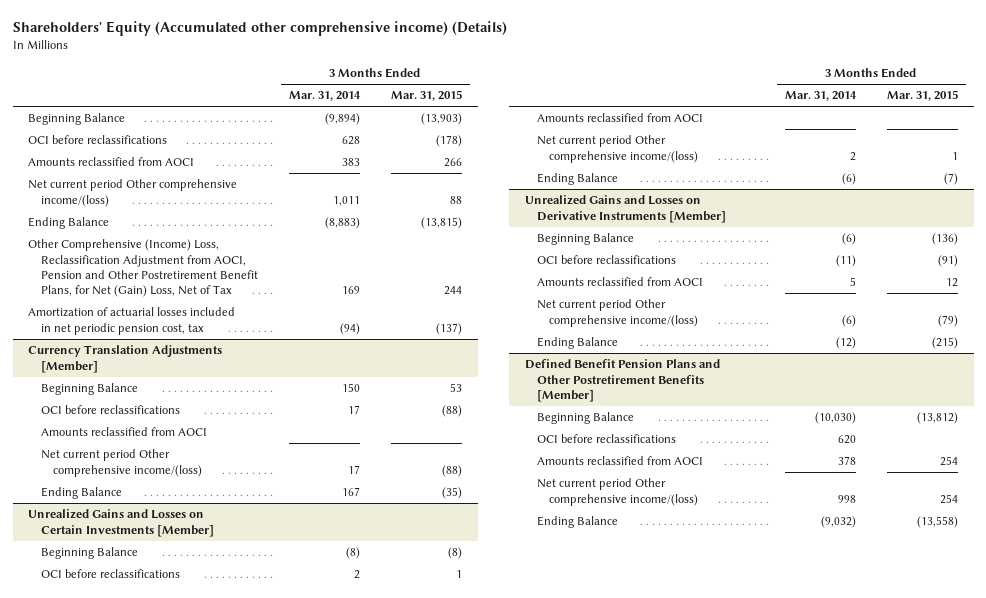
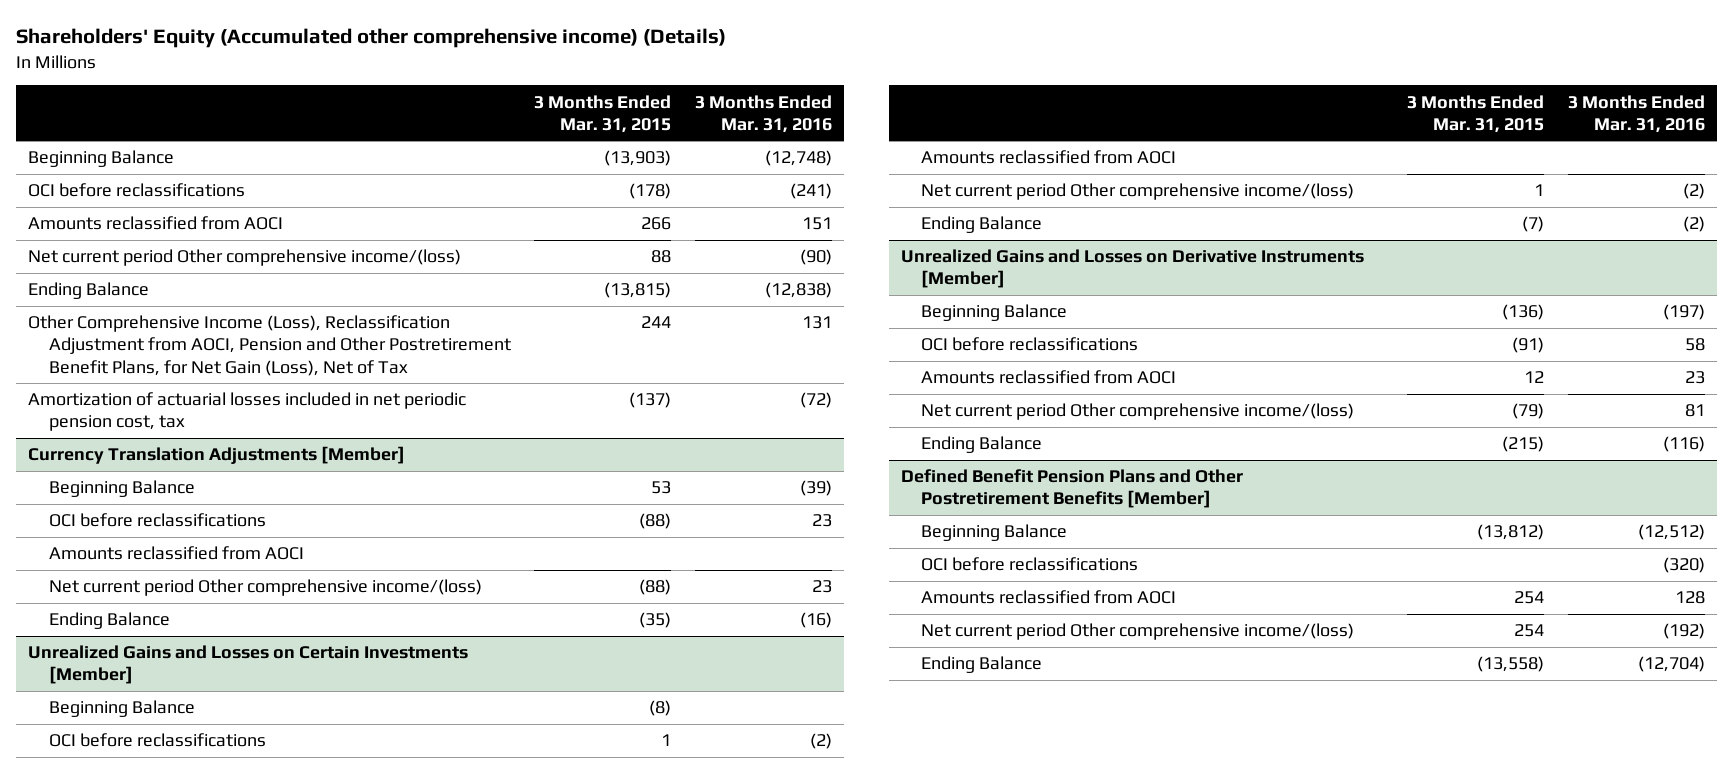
- | 3 Months Ended Mar. 31, 2014 | 3 Months Ended Mar. 31, 2015
+ | 3 Months Ended Mar. 31, 2015 | 3 Months Ended Mar. 31, 2016
- Other Comprehensive (Income) Loss, Reclassification Adjustment from AOCI, Pension and Other Postretirement Benefit Plans, for Net (Gain) Loss, Net of Tax | 169 | 244
+ Other Comprehensive Income (Loss), Reclassification Adjustment from AOCI, Pension and Other Postretirement Benefit Plans, for Net Gain (Loss), Net of Tax | 244 | 131

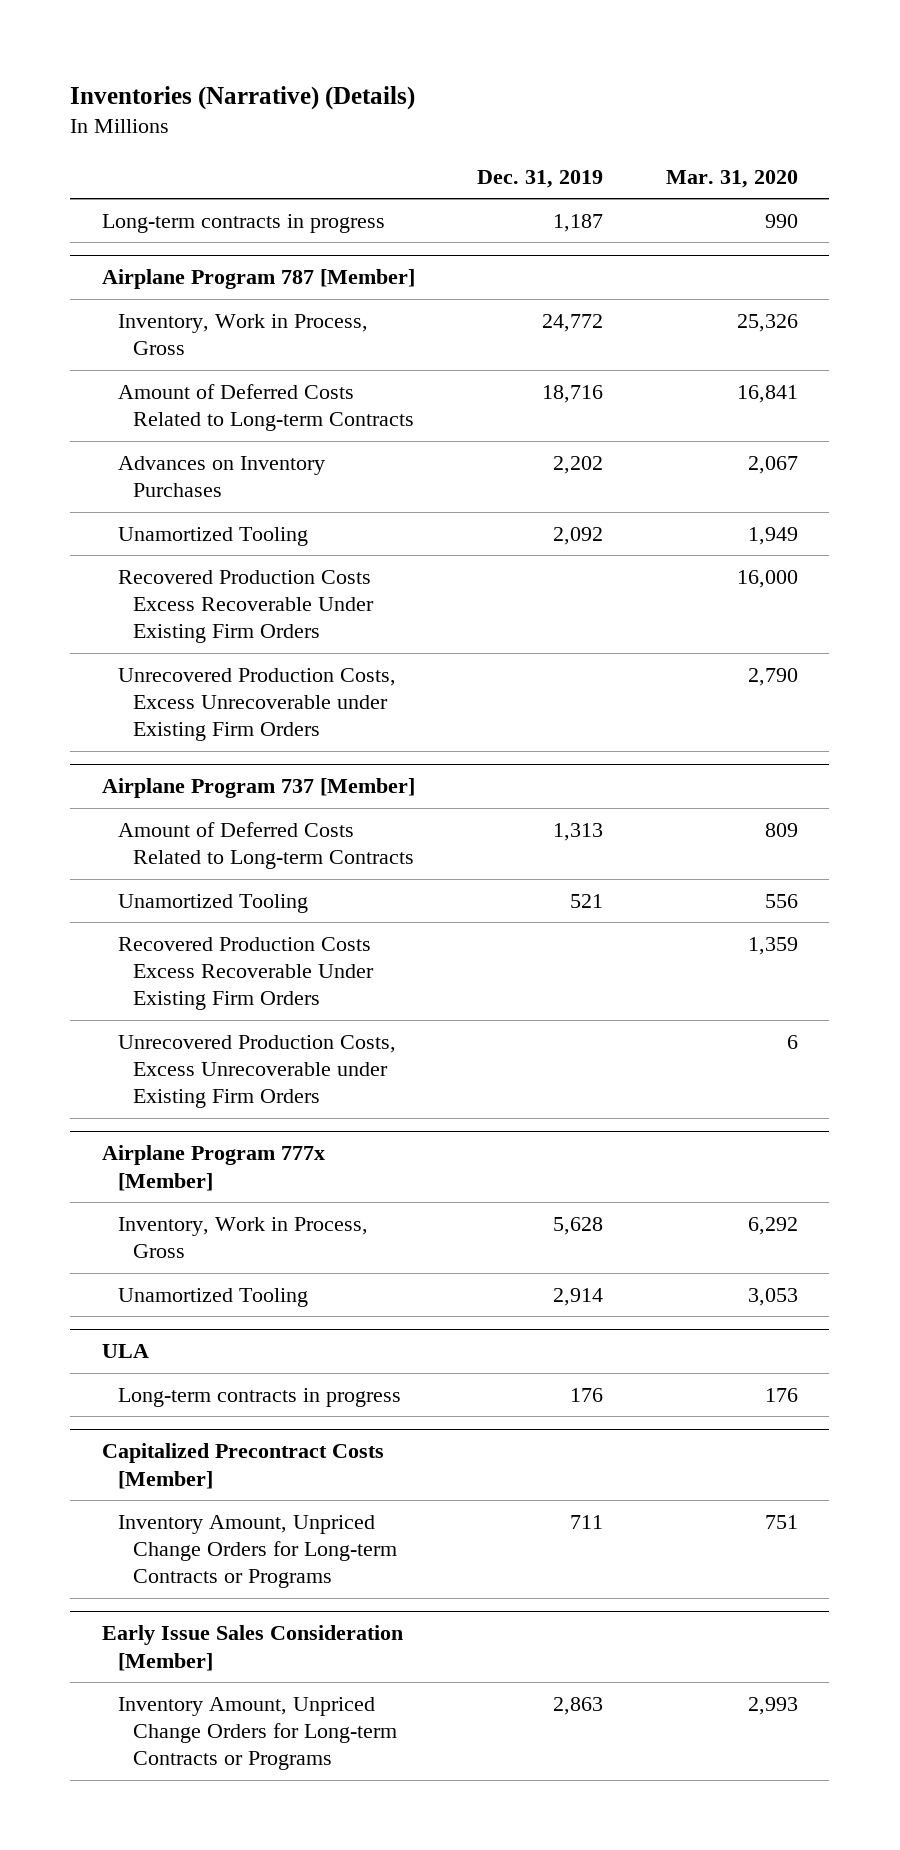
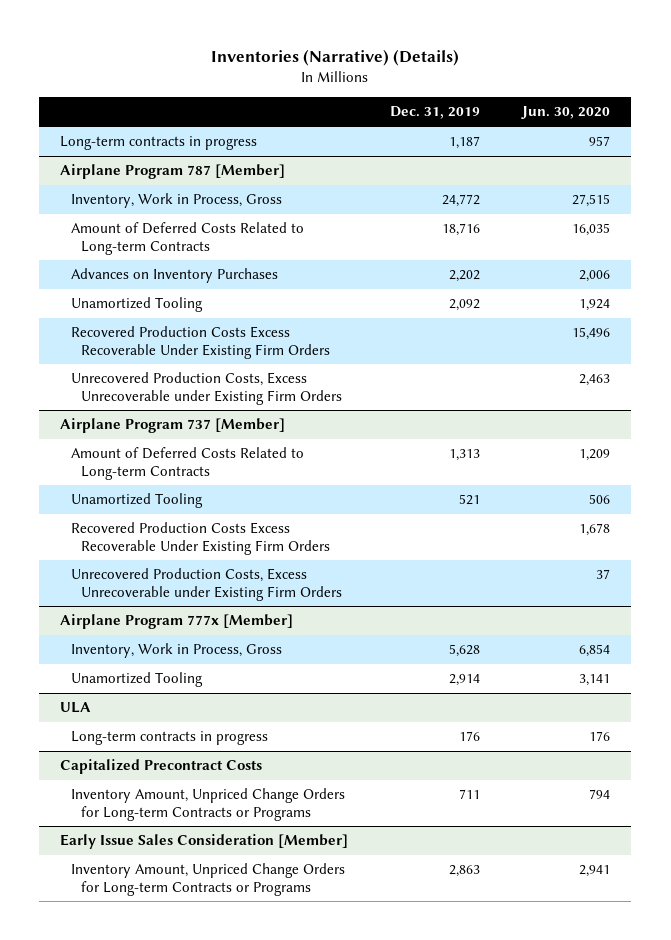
- | Dec. 31, 2019 | Mar. 31, 2020
+ | Dec. 31, 2019 | Jun. 30, 2020
- Capitalized Precontract Costs [Member]
+ Capitalized Precontract Costs

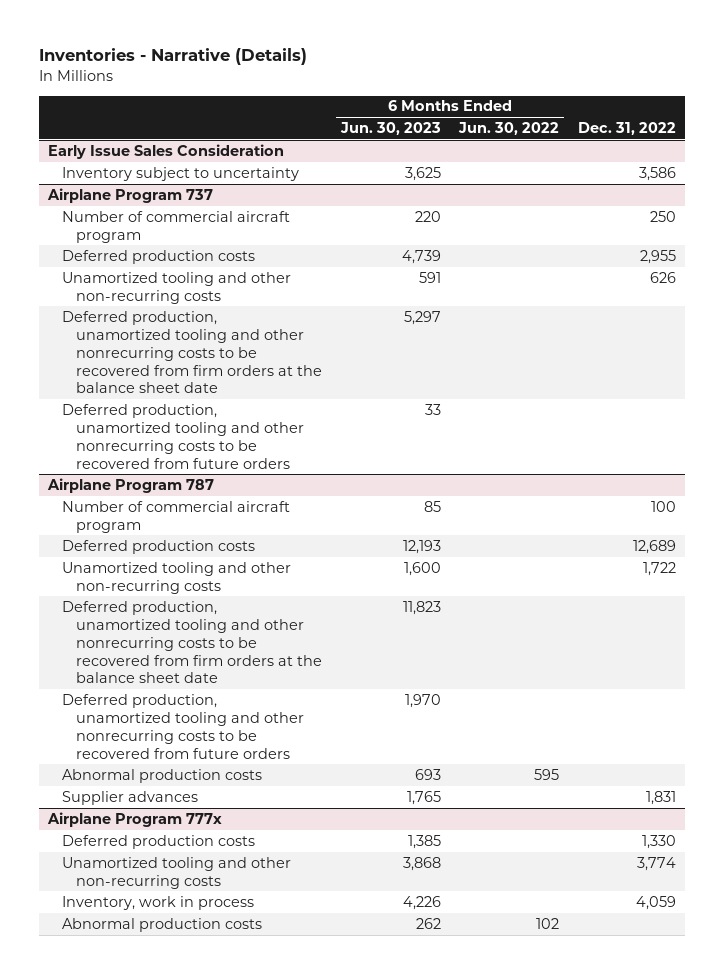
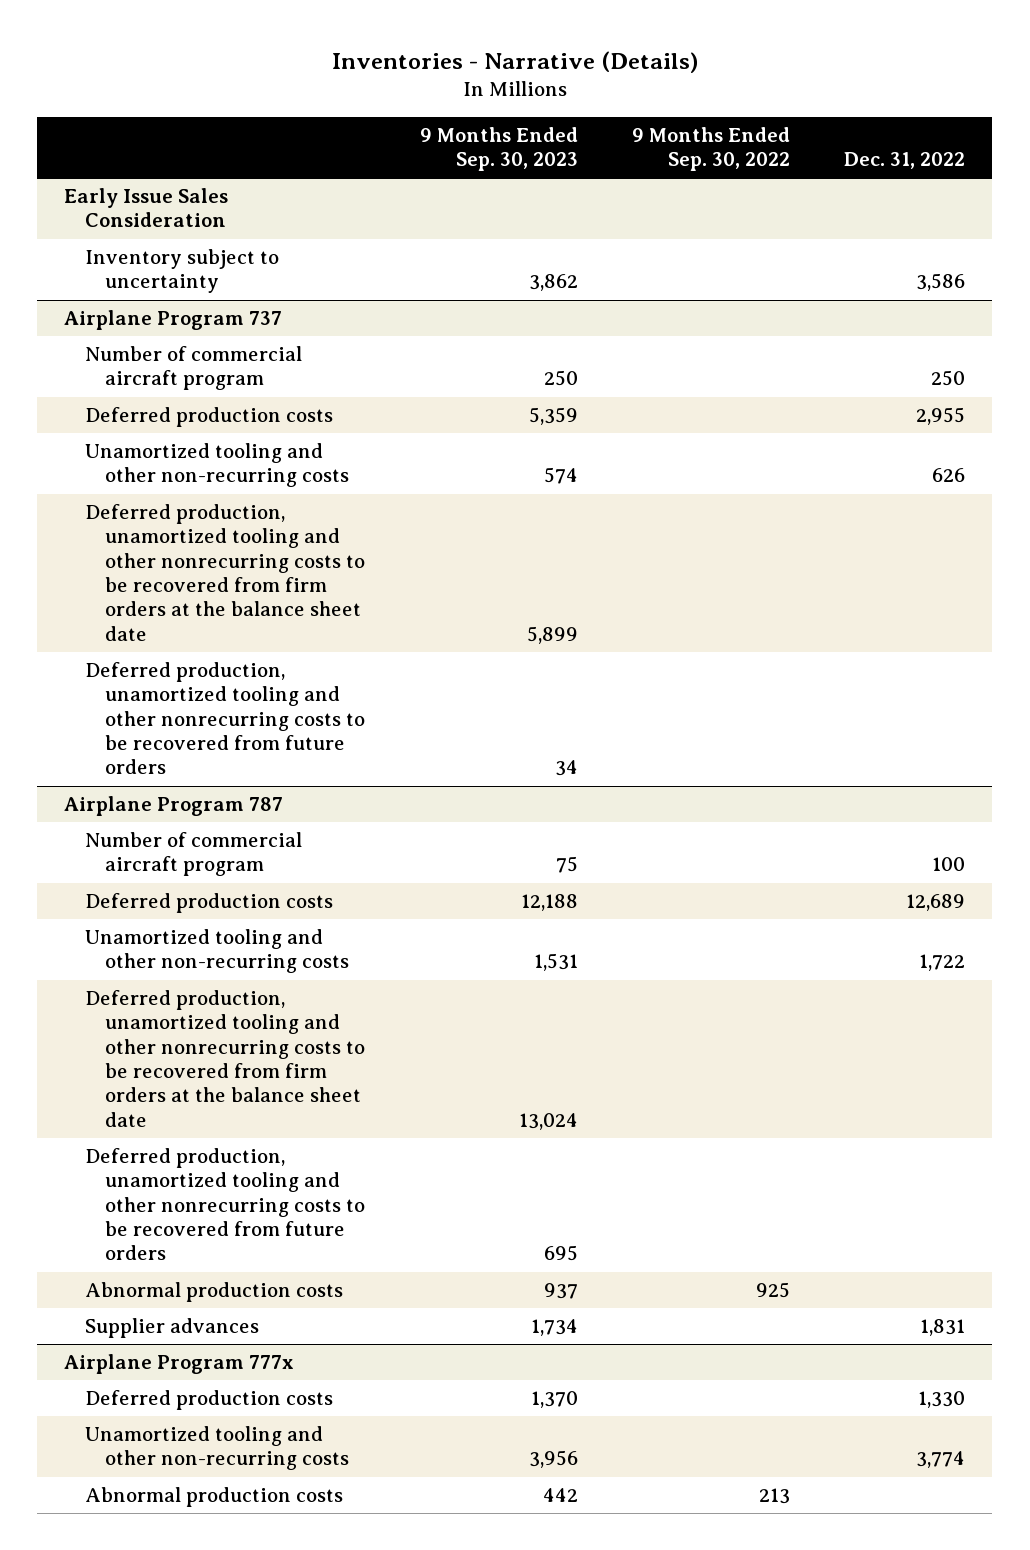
- | 6 Months Ended Jun. 30, 2023 | 6 Months Ended Jun. 30, 2022 | Dec. 31, 2022
+ | 9 Months Ended Sep. 30, 2023 | 9 Months Ended Sep. 30, 2022 | Dec. 31, 2022
@ Airplane Program 777x
- Inventory, work in process | 4,226 | | 4,059

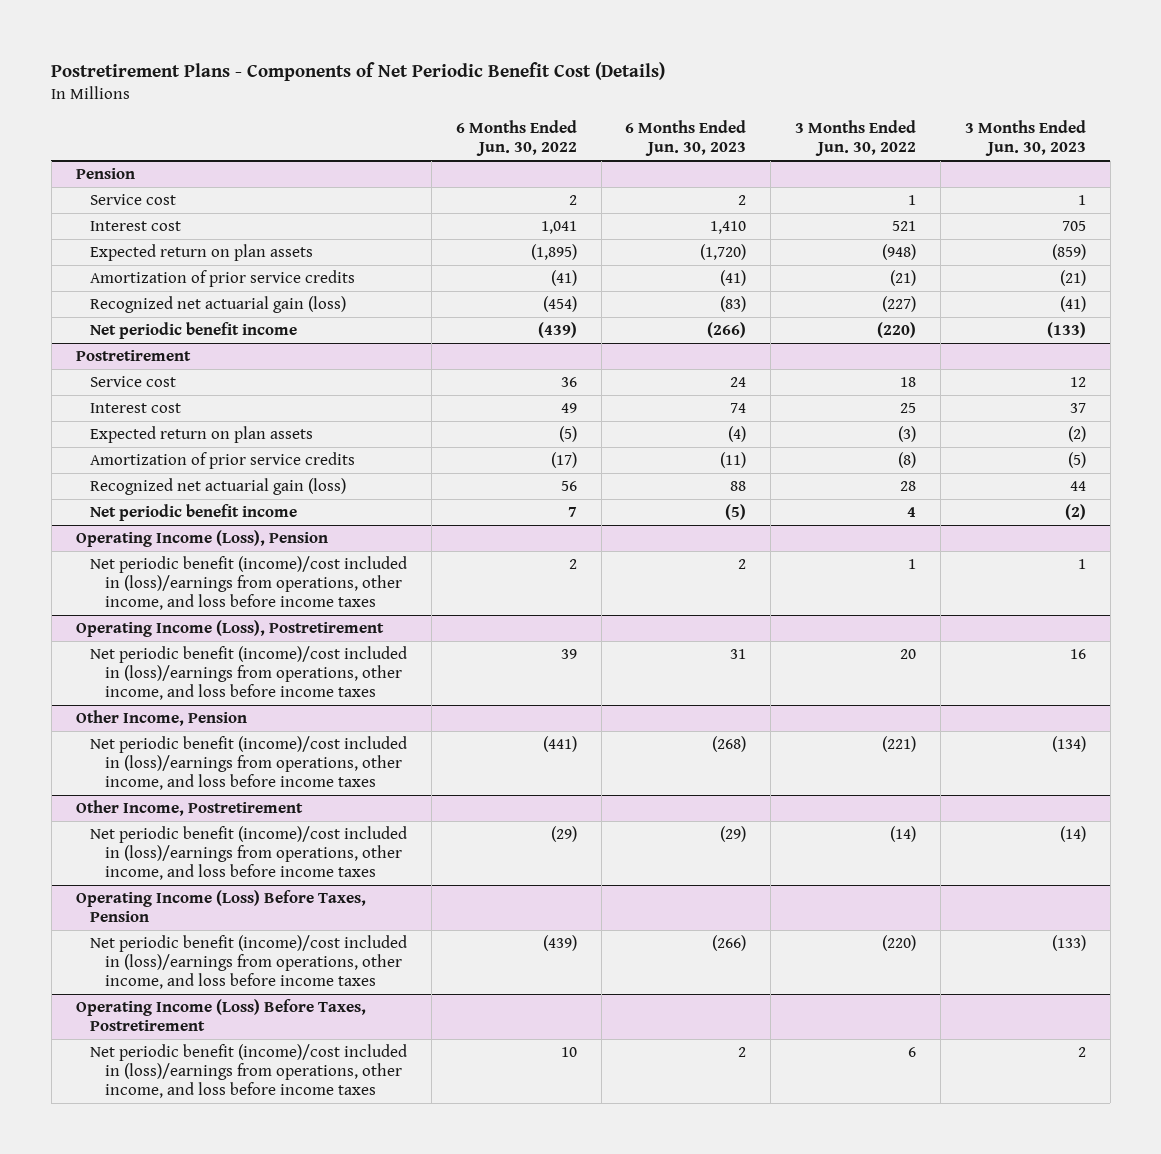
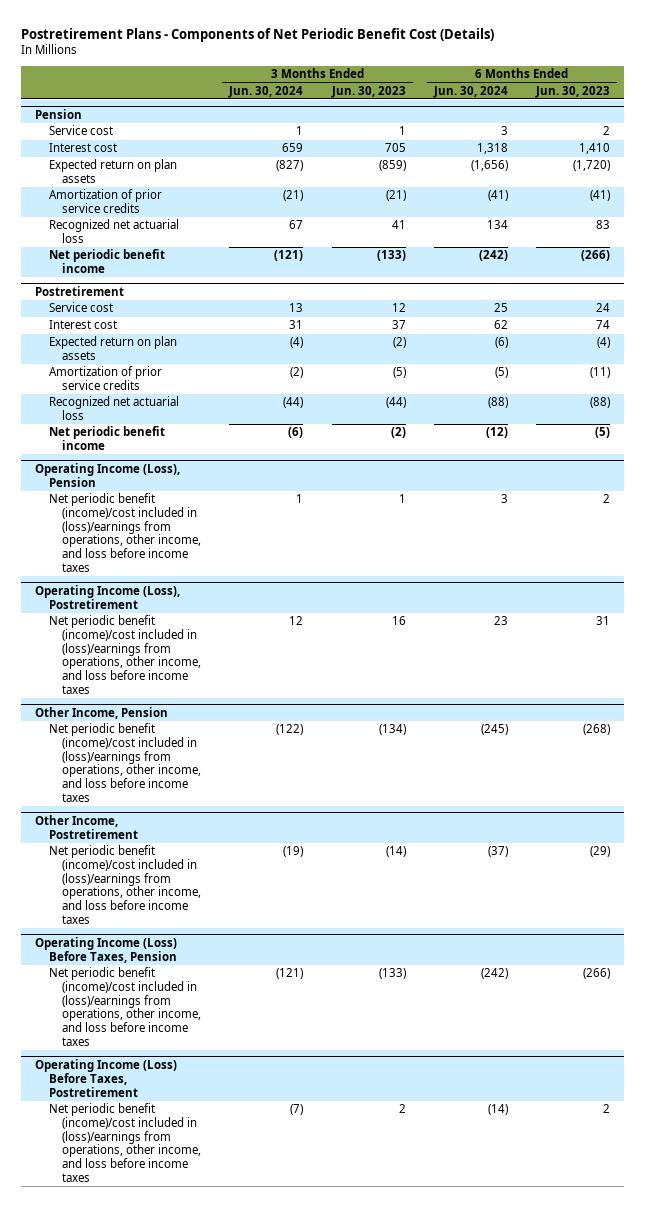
- | 6 Months Ended Jun. 30, 2022 | 6 Months Ended Jun. 30, 2023 | 3 Months Ended Jun. 30, 2022 | 3 Months Ended Jun. 30, 2023
+ | 3 Months Ended Jun. 30, 2024 | 3 Months Ended Jun. 30, 2023 | 6 Months Ended Jun. 30, 2024 | 6 Months Ended Jun. 30, 2023
@ Pension
- Recognized net actuarial gain (loss) | (454) | (83) | (227) | (41)
+ Recognized net actuarial loss | 67 | 41 | 134 | 83
@ Postretirement
- Recognized net actuarial gain (loss) | 56 | 88 | 28 | 44
+ Recognized net actuarial loss | (44) | (44) | (88) | (88)

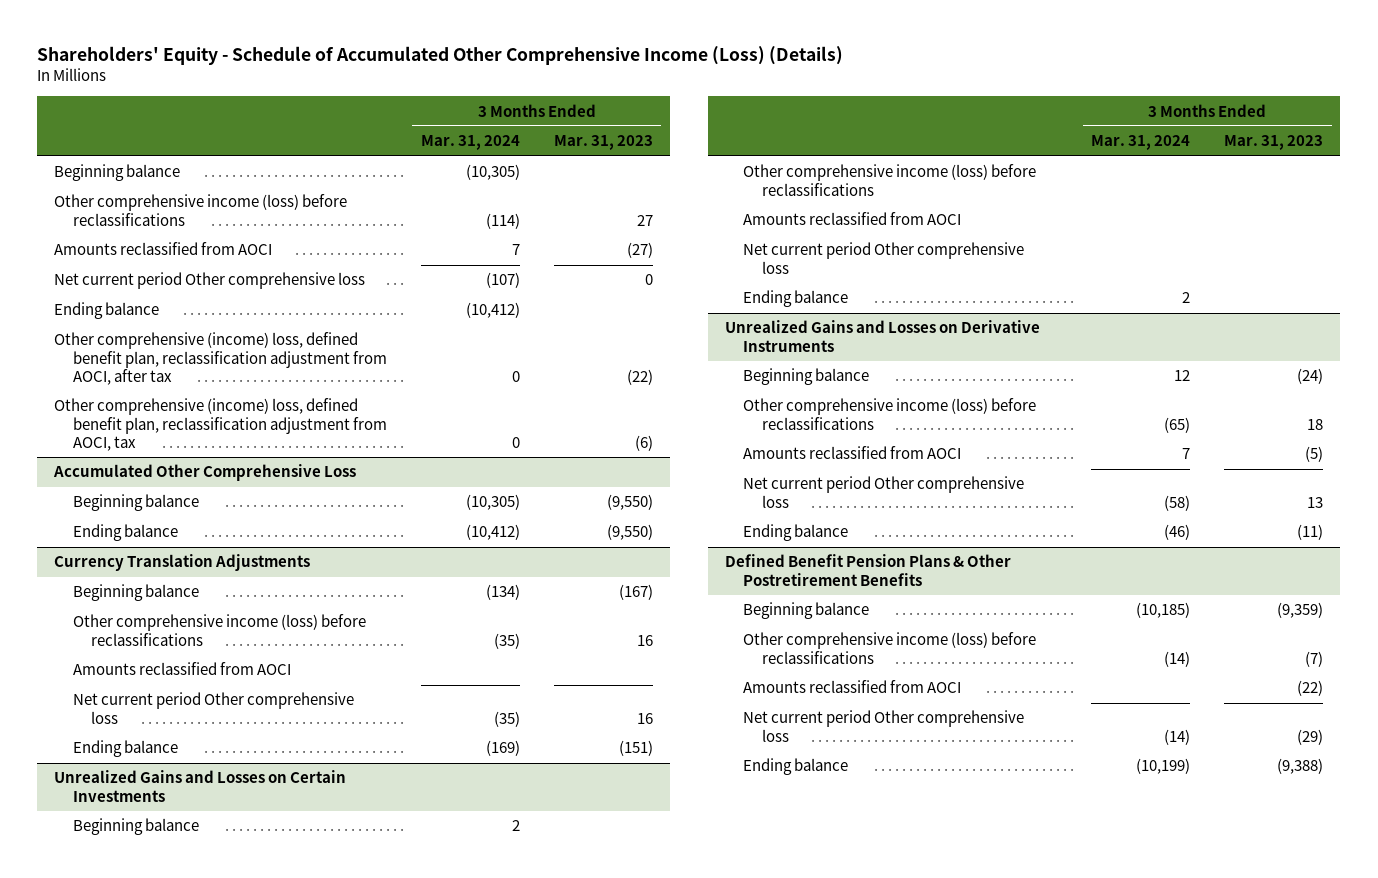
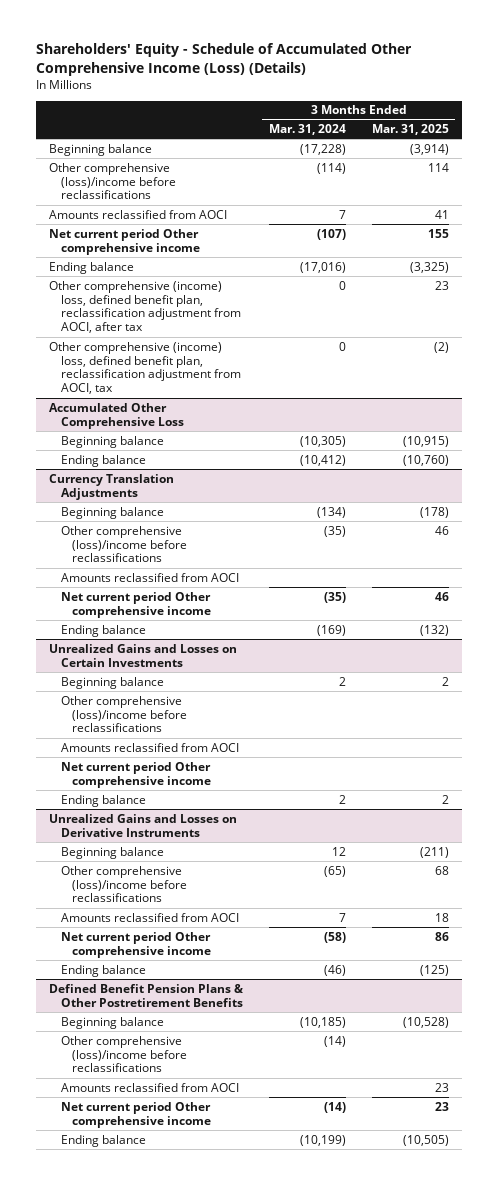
- | 3 Months Ended Mar. 31, 2024 | 3 Months Ended Mar. 31, 2023
+ | 3 Months Ended Mar. 31, 2024 | 3 Months Ended Mar. 31, 2025
- Beginning balance | (10,305) |
- Other comprehensive income (loss) before reclassifications | (114) | 27
+ Beginning balance | (17,228) | (3,914)
+ Other comprehensive (loss)/income before reclassifications | (114) | 114
- Net current period Other comprehensive loss | (107) | 0
- Ending balance | (10,412) |
+ Net current period Other comprehensive income | (107) | 155
+ Ending balance | (17,016) | (3,325)
@ Currency Translation Adjustments
- Other comprehensive income (loss) before reclassifications | (35) | 16
+ Other comprehensive (loss)/income before reclassifications | (35) | 46
- Net current period Other comprehensive loss | (35) | 16
+ Net current period Other comprehensive income | (35) | 46
@ Unrealized Gains and Losses on Certain Investments
- Other comprehensive income (loss) before reclassifications
+ Other comprehensive (loss)/income before reclassifications
- Net current period Other comprehensive loss
+ Net current period Other comprehensive income
@ Unrealized Gains and Losses on Derivative Instruments
- Other comprehensive income (loss) before reclassifications | (65) | 18
+ Other comprehensive (loss)/income before reclassifications | (65) | 68
- Net current period Other comprehensive loss | (58) | 13
+ Net current period Other comprehensive income | (58) | 86
@ Defined Benefit Pension Plans & Other Postretirement Benefits
- Other comprehensive income (loss) before reclassifications | (14) | (7)
+ Other comprehensive (loss)/income before reclassifications | (14) |
- Net current period Other comprehensive loss | (14) | (29)
+ Net current period Other comprehensive income | (14) | 23

